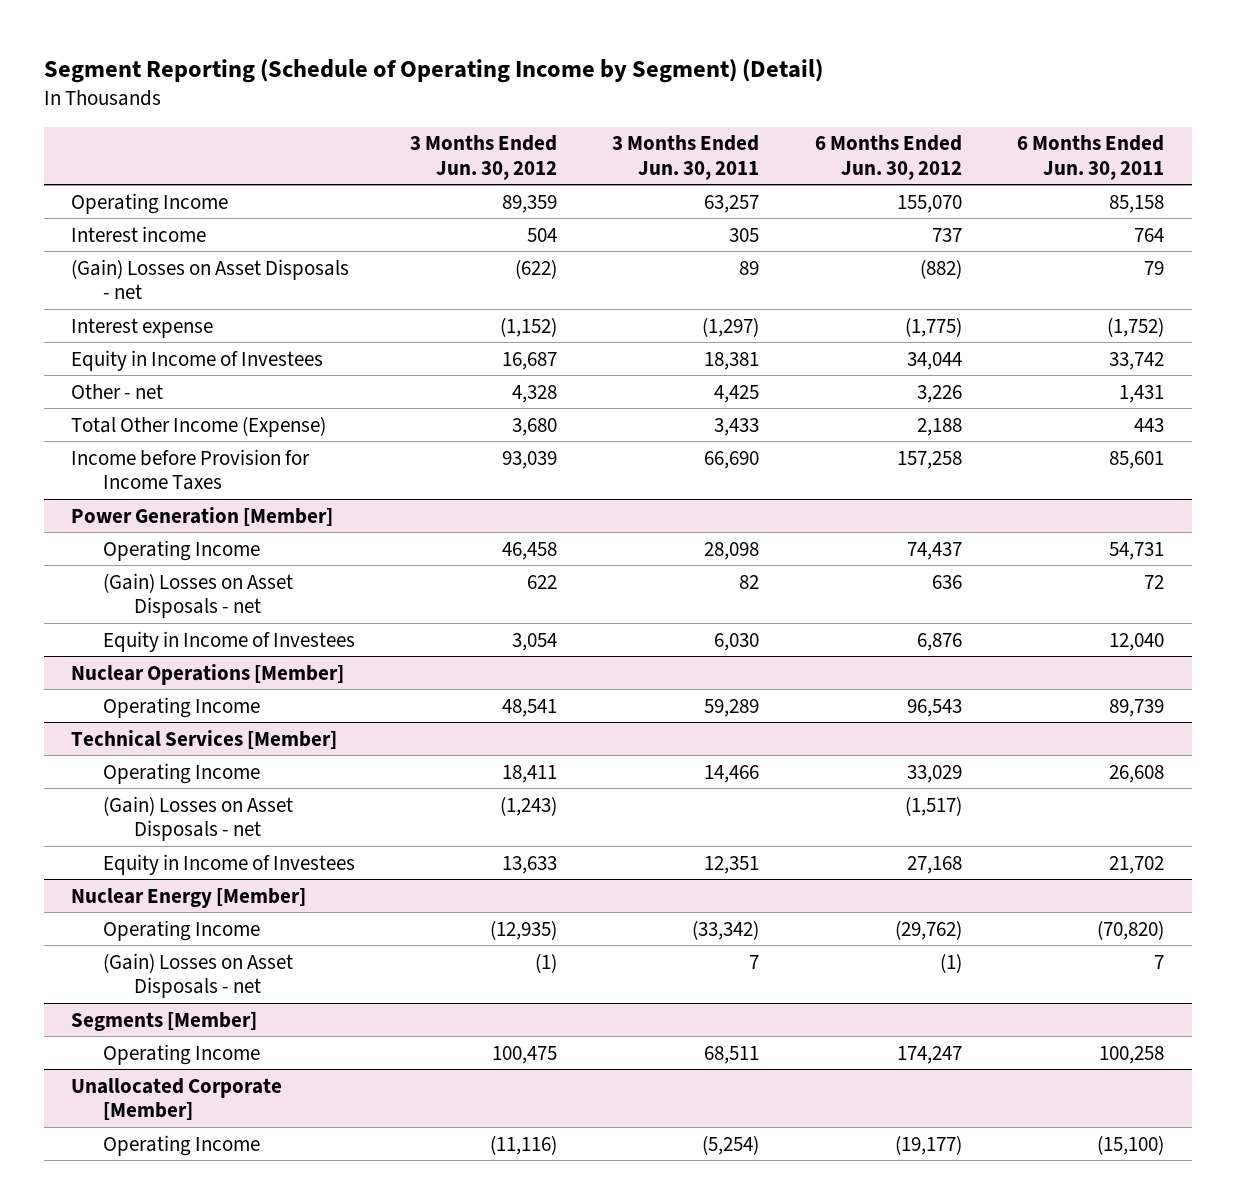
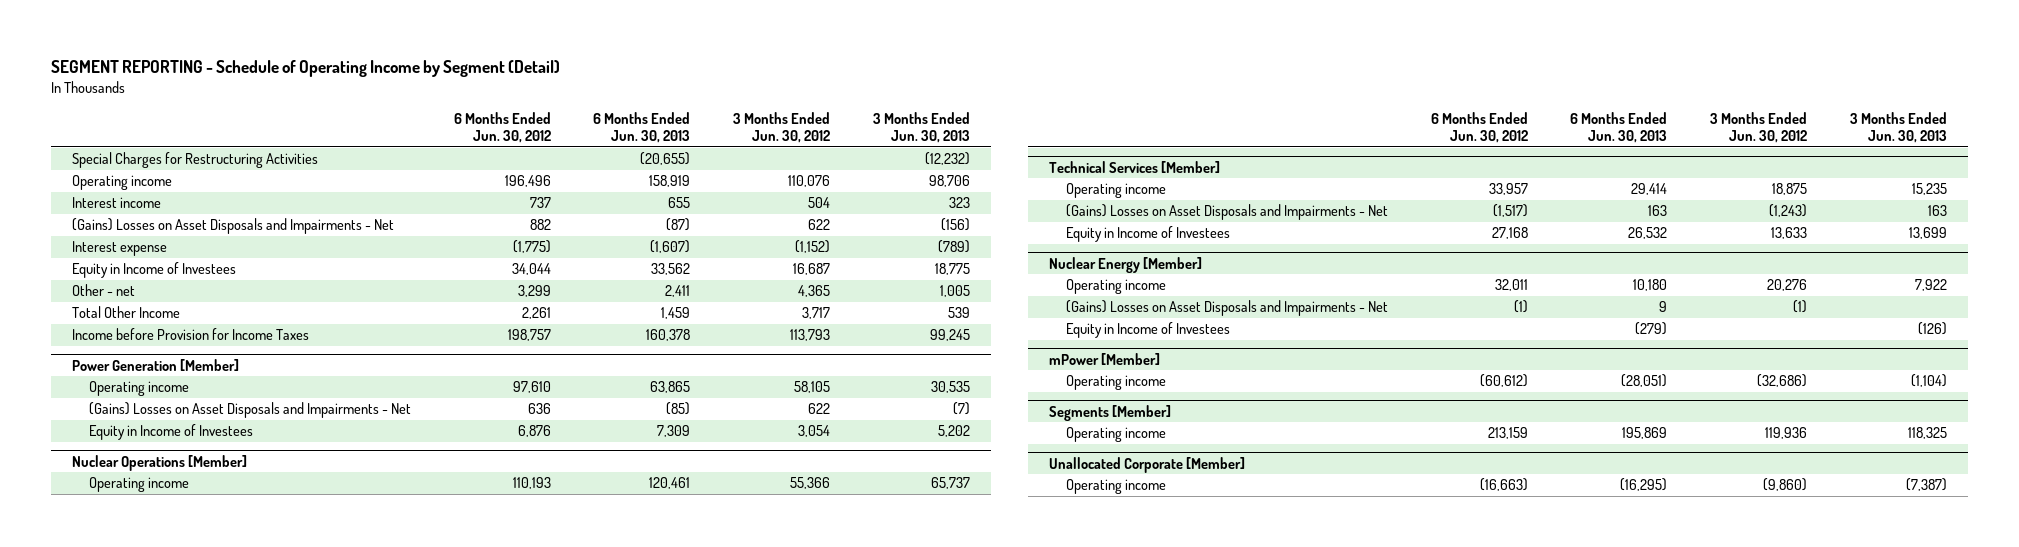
- Segment Reporting (Schedule of Operating Income by Segment) (Detail)
+ SEGMENT REPORTING - Schedule of Operating Income by Segment (Detail)
- | 3 Months Ended Jun. 30, 2012 | 3 Months Ended Jun. 30, 2011 | 6 Months Ended Jun. 30, 2012 | 6 Months Ended Jun. 30, 2011
+ | 6 Months Ended Jun. 30, 2012 | 6 Months Ended Jun. 30, 2013 | 3 Months Ended Jun. 30, 2012 | 3 Months Ended Jun. 30, 2013
- Operating Income | 89,359 | 63,257 | 155,070 | 85,158
+ Special Charges for Restructuring Activities | | (20,655) | | (12,232)
+ Operating income | 196,496 | 158,919 | 110,076 | 98,706
- (Gain) Losses on Asset Disposals - net | (622) | 89 | (882) | 79
+ (Gains) Losses on Asset Disposals and Impairments - Net | 882 | (87) | 622 | (156)
- Other - net | 4,328 | 4,425 | 3,226 | 1,431
- Total Other Income (Expense) | 3,680 | 3,433 | 2,188 | 443
- Income before Provision for Income Taxes | 93,039 | 66,690 | 157,258 | 85,601
+ Other - net | 3,299 | 2,411 | 4,365 | 1,005
+ Total Other Income | 2,261 | 1,459 | 3,717 | 539
+ Income before Provision for Income Taxes | 198,757 | 160,378 | 113,793 | 99,245
@ Power Generation [Member]
- Operating Income | 46,458 | 28,098 | 74,437 | 54,731
- (Gain) Losses on Asset Disposals - net | 622 | 82 | 636 | 72
+ Operating income | 97,610 | 63,865 | 58,105 | 30,535
+ (Gains) Losses on Asset Disposals and Impairments - Net | 636 | (85) | 622 | (7)
@ Nuclear Operations [Member]
- Operating Income | 48,541 | 59,289 | 96,543 | 89,739
+ Operating income | 110,193 | 120,461 | 55,366 | 65,737
@ Technical Services [Member]
- Operating Income | 18,411 | 14,466 | 33,029 | 26,608
- (Gain) Losses on Asset Disposals - net | (1,243) | | (1,517) |
+ Operating income | 33,957 | 29,414 | 18,875 | 15,235
+ (Gains) Losses on Asset Disposals and Impairments - Net | (1,517) | 163 | (1,243) | 163
@ Nuclear Energy [Member]
- Operating Income | (12,935) | (33,342) | (29,762) | (70,820)
- (Gain) Losses on Asset Disposals - net | (1) | 7 | (1) | 7
+ Operating income | 32,011 | 10,180 | 20,276 | 7,922
+ (Gains) Losses on Asset Disposals and Impairments - Net | (1) | 9 | (1) |
+ Equity in Income of Investees | | (279) | | (126)
+ mPower [Member]
+ Operating income | (60,612) | (28,051) | (32,686) | (1,104)
@ Segments [Member]
- Operating Income | 100,475 | 68,511 | 174,247 | 100,258
+ Operating income | 213,159 | 195,869 | 119,936 | 118,325
@ Unallocated Corporate [Member]
- Operating Income | (11,116) | (5,254) | (19,177) | (15,100)
+ Operating income | (16,663) | (16,295) | (9,860) | (7,387)

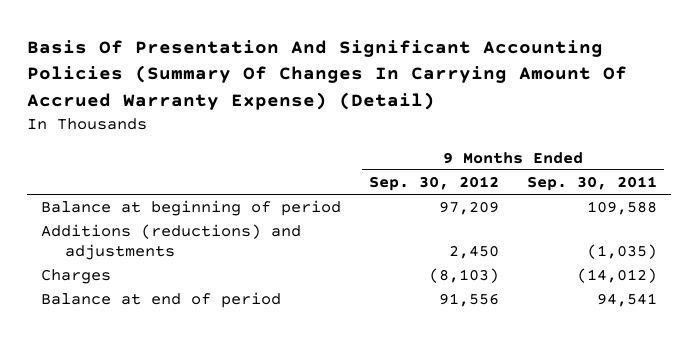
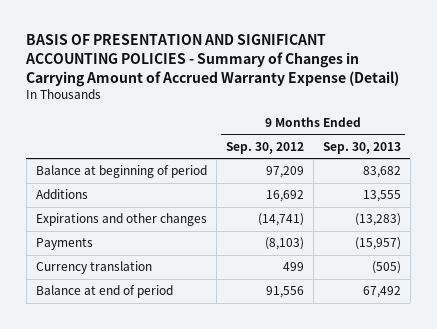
- Basis Of Presentation And Significant Accounting Policies (Summary Of Changes In Carrying Amount Of Accrued Warranty Expense) (Detail)
+ BASIS OF PRESENTATION AND SIGNIFICANT ACCOUNTING POLICIES - Summary of Changes in Carrying Amount of Accrued Warranty Expense (Detail)
- | 9 Months Ended Sep. 30, 2012 | 9 Months Ended Sep. 30, 2011
+ | 9 Months Ended Sep. 30, 2012 | 9 Months Ended Sep. 30, 2013
- Additions (reductions) and adjustments | 2,450 | (1,035)
- Charges | (8,103) | (14,012)
+ Additions | 16,692 | 13,555
+ Expirations and other changes | (14,741) | (13,283)
+ Payments | (8,103) | (15,957)
+ Currency translation | 499 | (505)

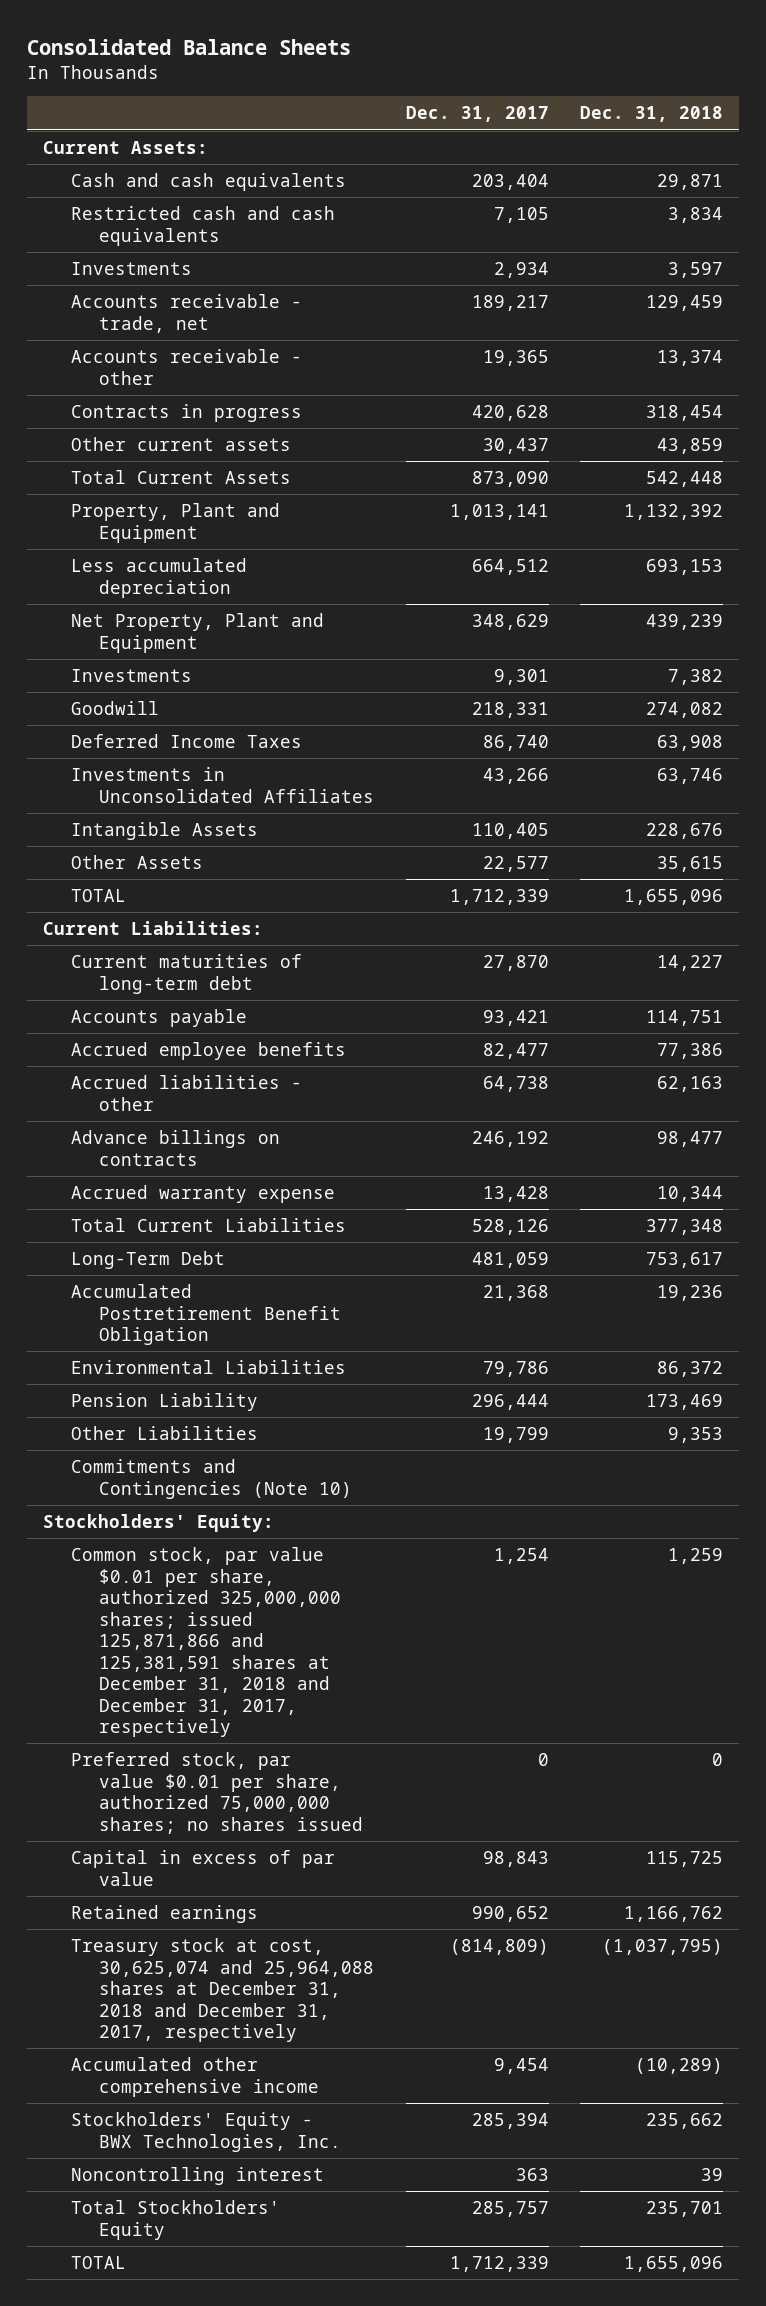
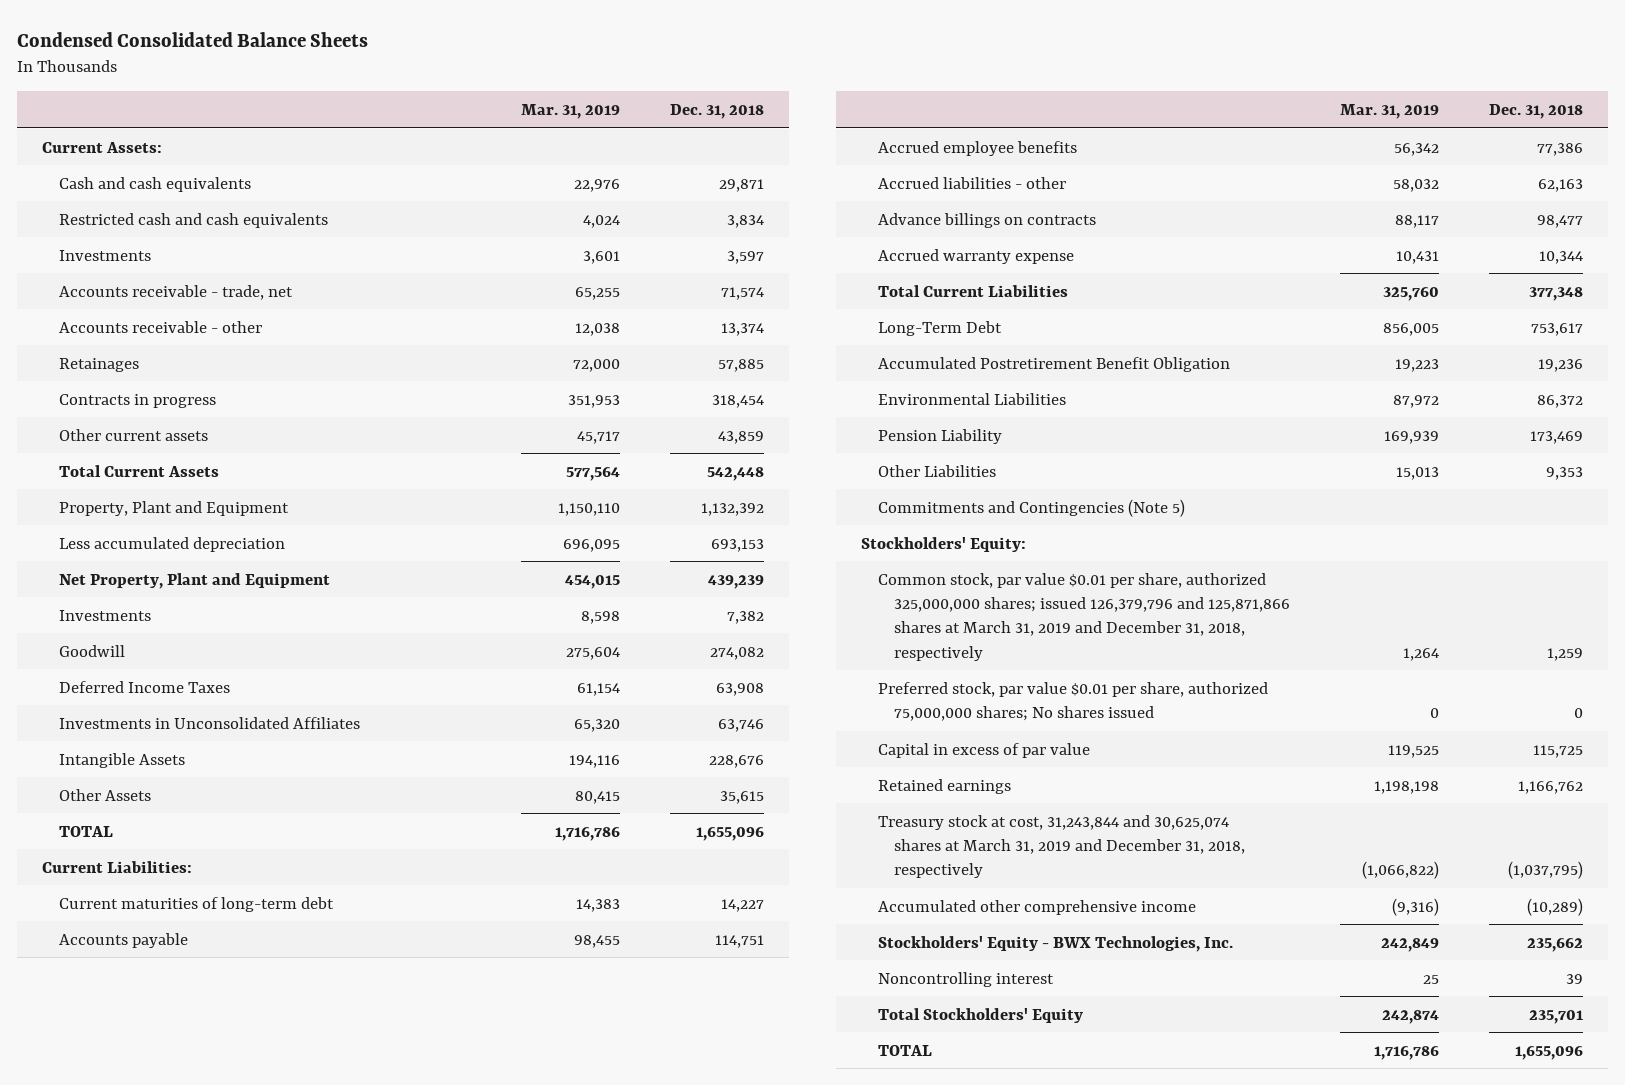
- Consolidated Balance Sheets
+ Condensed Consolidated Balance Sheets
- | Dec. 31, 2017 | Dec. 31, 2018
+ | Mar. 31, 2019 | Dec. 31, 2018
- Accounts receivable - trade, net | 189,217 | 129,459
+ Accounts receivable - trade, net | 65,255 | 71,574
+ Retainages | 72,000 | 57,885
- Commitments and Contingencies (Note 10)
+ Commitments and Contingencies (Note 5)
- Common stock, par value $0.01 per share, authorized 325,000,000 shares; issued 125,871,866 and 125,381,591 shares at December 31, 2018 and December 31, 2017, respectively | 1,254 | 1,259
- Preferred stock, par value $0.01 per share, authorized 75,000,000 shares; no shares issued | 0 | 0
+ Common stock, par value $0.01 per share, authorized 325,000,000 shares; issued 126,379,796 and 125,871,866 shares at March 31, 2019 and December 31, 2018, respectively | 1,264 | 1,259
+ Preferred stock, par value $0.01 per share, authorized 75,000,000 shares; No shares issued | 0 | 0
- Treasury stock at cost, 30,625,074 and 25,964,088 shares at December 31, 2018 and December 31, 2017, respectively | (814,809) | (1,037,795)
+ Treasury stock at cost, 31,243,844 and 30,625,074 shares at March 31, 2019 and December 31, 2018, respectively | (1,066,822) | (1,037,795)

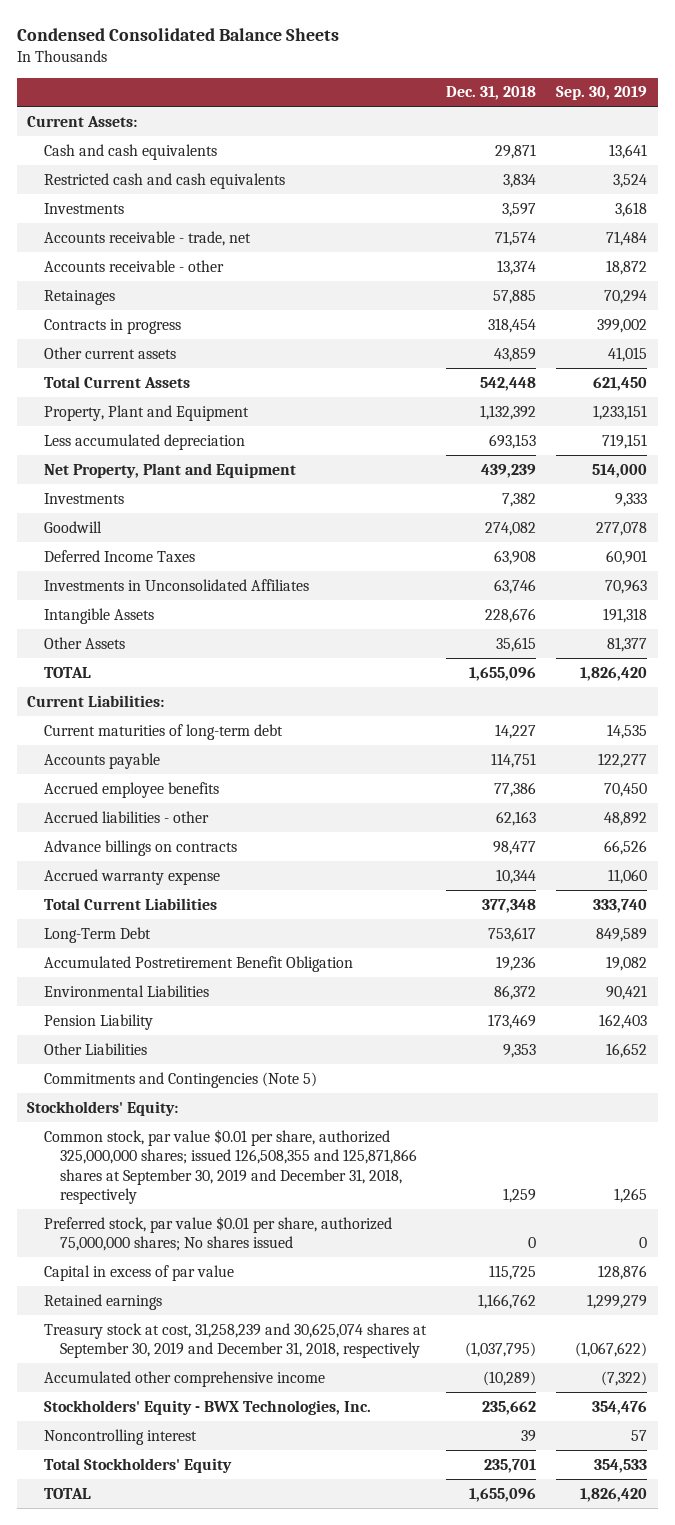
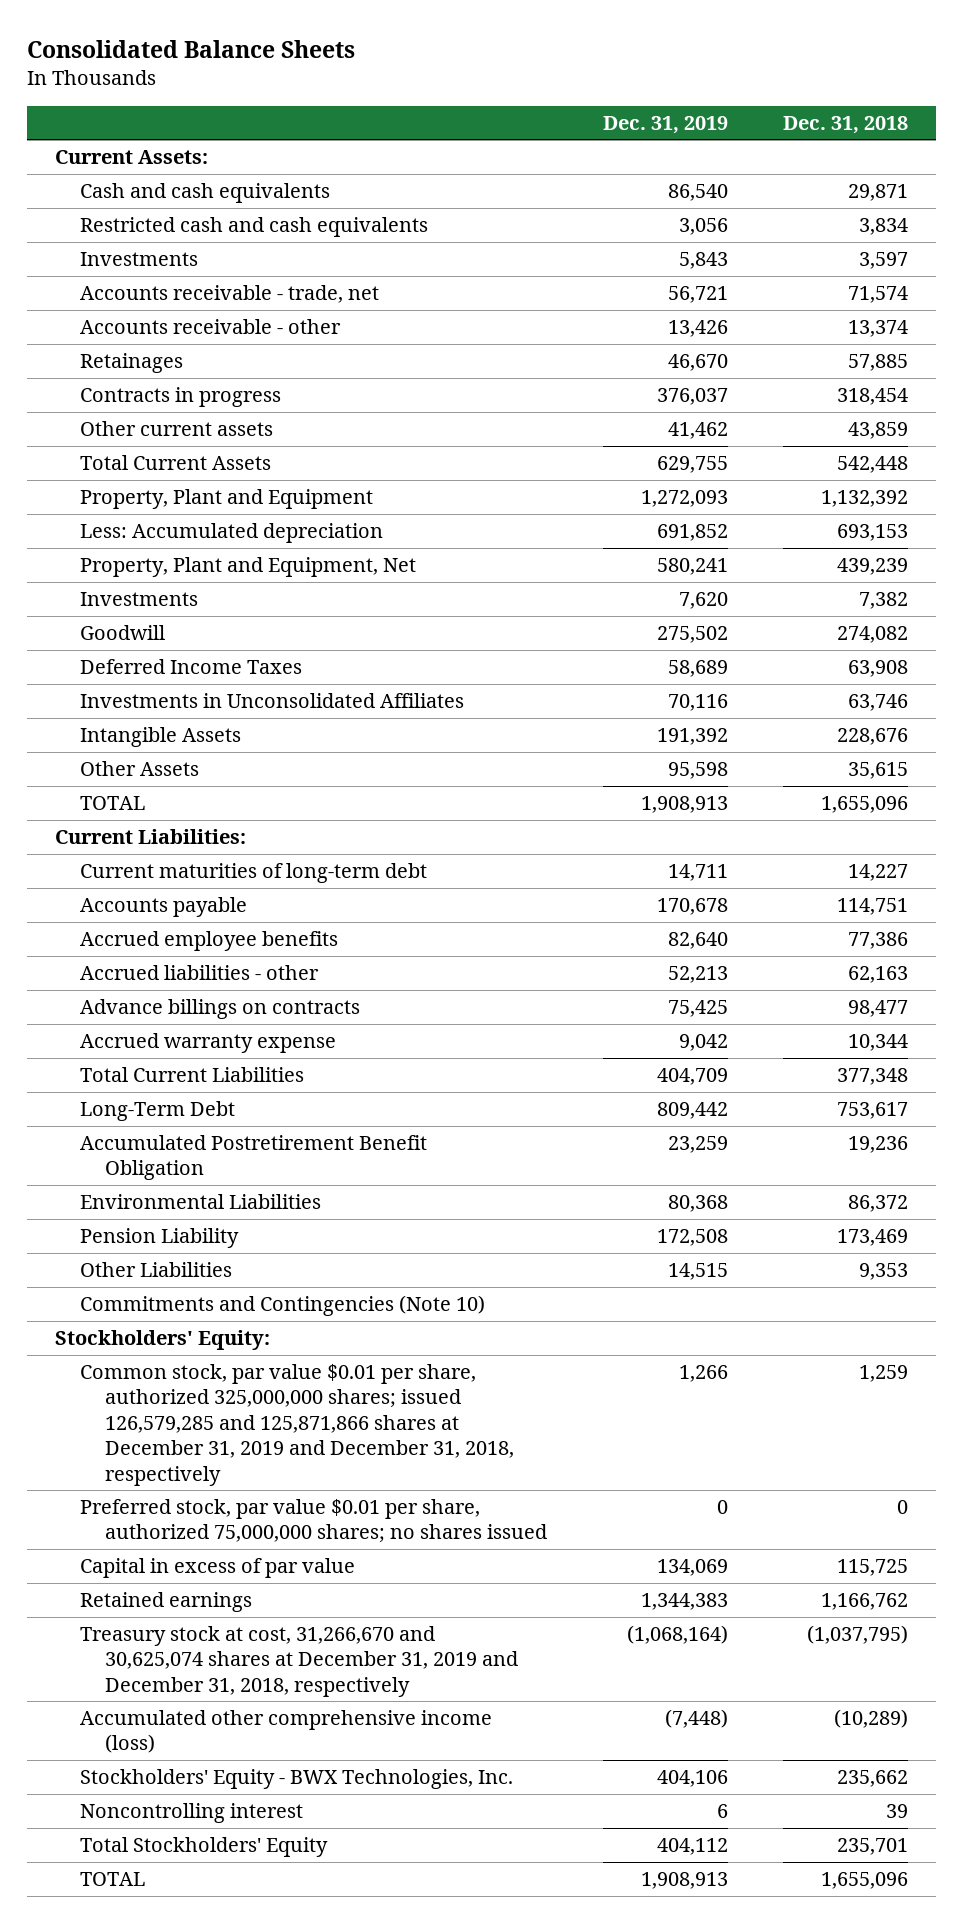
- Condensed Consolidated Balance Sheets
+ Consolidated Balance Sheets
- | Dec. 31, 2018 | Sep. 30, 2019
+ | Dec. 31, 2019 | Dec. 31, 2018
- Less accumulated depreciation | 693,153 | 719,151
- Net Property, Plant and Equipment | 439,239 | 514,000
+ Less: Accumulated depreciation | 691,852 | 693,153
+ Property, Plant and Equipment, Net | 580,241 | 439,239
- Commitments and Contingencies (Note 5)
+ Commitments and Contingencies (Note 10)
- Common stock, par value $0.01 per share, authorized 325,000,000 shares; issued 126,508,355 and 125,871,866 shares at September 30, 2019 and December 31, 2018, respectively | 1,259 | 1,265
- Preferred stock, par value $0.01 per share, authorized 75,000,000 shares; No shares issued | 0 | 0
+ Common stock, par value $0.01 per share, authorized 325,000,000 shares; issued 126,579,285 and 125,871,866 shares at December 31, 2019 and December 31, 2018, respectively | 1,266 | 1,259
+ Preferred stock, par value $0.01 per share, authorized 75,000,000 shares; no shares issued | 0 | 0
- Treasury stock at cost, 31,258,239 and 30,625,074 shares at September 30, 2019 and December 31, 2018, respectively | (1,037,795) | (1,067,622)
- Accumulated other comprehensive income | (10,289) | (7,322)
+ Treasury stock at cost, 31,266,670 and 30,625,074 shares at December 31, 2019 and December 31, 2018, respectively | (1,068,164) | (1,037,795)
+ Accumulated other comprehensive income (loss) | (7,448) | (10,289)

